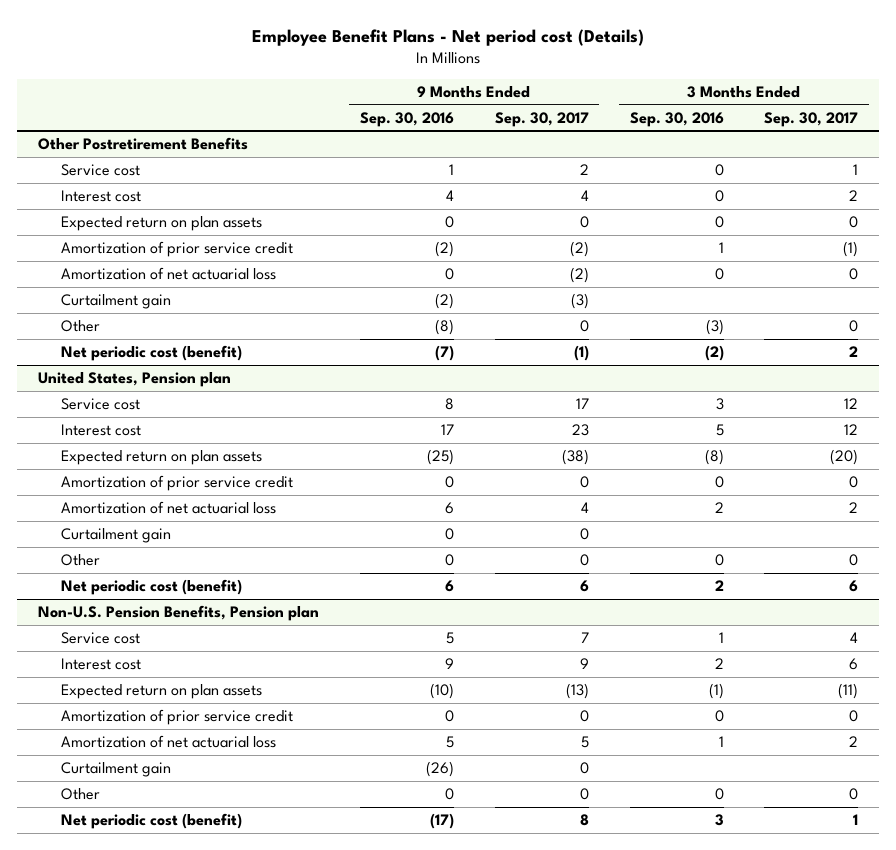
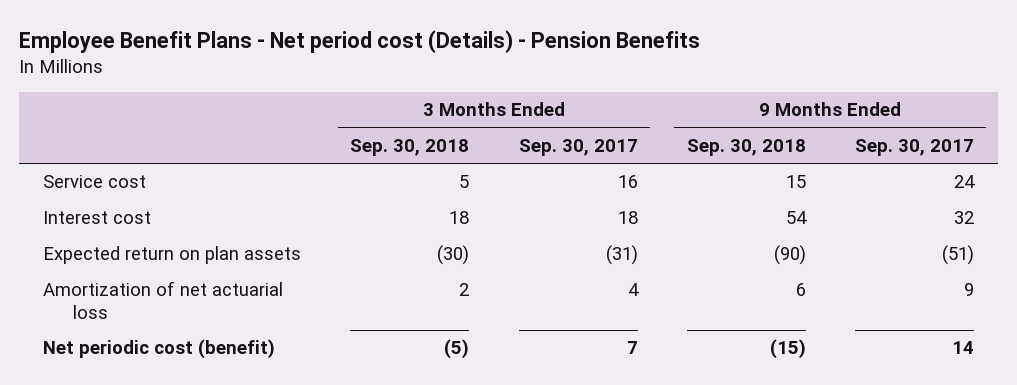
- Employee Benefit Plans - Net period cost (Details)
+ Employee Benefit Plans - Net period cost (Details) - Pension Benefits
- | 9 Months Ended Sep. 30, 2016 | 9 Months Ended Sep. 30, 2017 | 3 Months Ended Sep. 30, 2016 | 3 Months Ended Sep. 30, 2017
+ | 3 Months Ended Sep. 30, 2018 | 3 Months Ended Sep. 30, 2017 | 9 Months Ended Sep. 30, 2018 | 9 Months Ended Sep. 30, 2017
- Other Postretirement Benefits
- Service cost | 1 | 2 | 0 | 1
- Interest cost | 4 | 4 | 0 | 2
- Expected return on plan assets | 0 | 0 | 0 | 0
- Amortization of prior service credit | (2) | (2) | 1 | (1)
- Amortization of net actuarial loss | 0 | (2) | 0 | 0
- Curtailment gain | (2) | (3) | |
- Other | (8) | 0 | (3) | 0
- Net periodic cost (benefit) | (7) | (1) | (2) | 2
- United States, Pension plan
- Service cost | 8 | 17 | 3 | 12
- Interest cost | 17 | 23 | 5 | 12
- Expected return on plan assets | (25) | (38) | (8) | (20)
- Amortization of prior service credit | 0 | 0 | 0 | 0
- Amortization of net actuarial loss | 6 | 4 | 2 | 2
- Curtailment gain | 0 | 0 | |
- Other | 0 | 0 | 0 | 0
- Net periodic cost (benefit) | 6 | 6 | 2 | 6
- Non-U.S. Pension Benefits, Pension plan
- Service cost | 5 | 7 | 1 | 4
- Interest cost | 9 | 9 | 2 | 6
- Expected return on plan assets | (10) | (13) | (1) | (11)
- Amortization of prior service credit | 0 | 0 | 0 | 0
- Amortization of net actuarial loss | 5 | 5 | 1 | 2
- Curtailment gain | (26) | 0 | |
- Other | 0 | 0 | 0 | 0
- Net periodic cost (benefit) | (17) | 8 | 3 | 1
+ Service cost | 5 | 16 | 15 | 24
+ Interest cost | 18 | 18 | 54 | 32
+ Expected return on plan assets | (30) | (31) | (90) | (51)
+ Amortization of net actuarial loss | 2 | 4 | 6 | 9
+ Net periodic cost (benefit) | (5) | 7 | (15) | 14

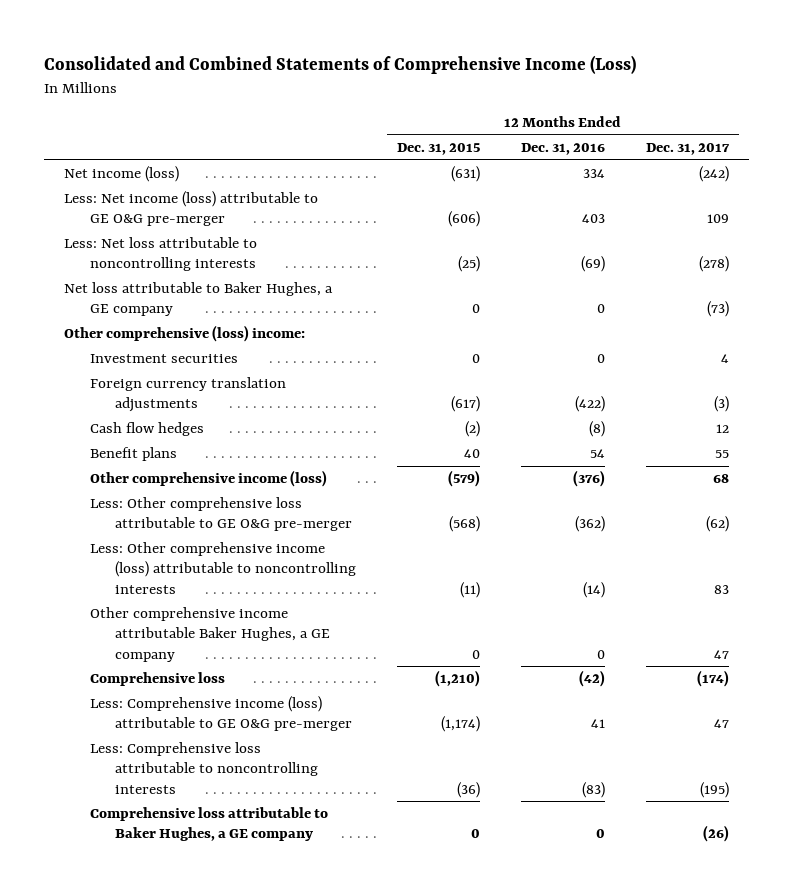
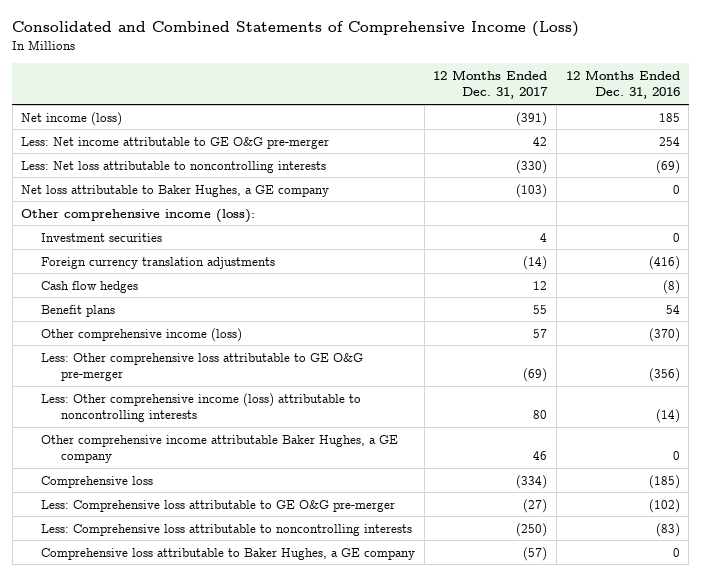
- | 12 Months Ended Dec. 31, 2015 | 12 Months Ended Dec. 31, 2016 | 12 Months Ended Dec. 31, 2017
+ | 12 Months Ended Dec. 31, 2017 | 12 Months Ended Dec. 31, 2016
- Net income (loss) | (631) | 334 | (242)
- Less: Net income (loss) attributable to GE O&G pre-merger | (606) | 403 | 109
- Less: Net loss attributable to noncontrolling interests | (25) | (69) | (278)
- Net loss attributable to Baker Hughes, a GE company | 0 | 0 | (73)
- Other comprehensive (loss) income:
+ Net income (loss) | (391) | 185
+ Less: Net income attributable to GE O&G pre-merger | 42 | 254
+ Less: Net loss attributable to noncontrolling interests | (330) | (69)
+ Net loss attributable to Baker Hughes, a GE company | (103) | 0
+ Other comprehensive income (loss):
- Foreign currency translation adjustments | (617) | (422) | (3)
+ Foreign currency translation adjustments | (14) | (416)
- Other comprehensive income (loss) | (579) | (376) | 68
- Less: Other comprehensive loss attributable to GE O&G pre-merger | (568) | (362) | (62)
- Less: Other comprehensive income (loss) attributable to noncontrolling interests | (11) | (14) | 83
- Other comprehensive income attributable Baker Hughes, a GE company | 0 | 0 | 47
- Comprehensive loss | (1,210) | (42) | (174)
- Less: Comprehensive income (loss) attributable to GE O&G pre-merger | (1,174) | 41 | 47
- Less: Comprehensive loss attributable to noncontrolling interests | (36) | (83) | (195)
- Comprehensive loss attributable to Baker Hughes, a GE company | 0 | 0 | (26)
+ Other comprehensive income (loss) | 57 | (370)
+ Less: Other comprehensive loss attributable to GE O&G pre-merger | (69) | (356)
+ Less: Other comprehensive income (loss) attributable to noncontrolling interests | 80 | (14)
+ Other comprehensive income attributable Baker Hughes, a GE company | 46 | 0
+ Comprehensive loss | (334) | (185)
+ Less: Comprehensive loss attributable to GE O&G pre-merger | (27) | (102)
+ Less: Comprehensive loss attributable to noncontrolling interests | (250) | (83)
+ Comprehensive loss attributable to Baker Hughes, a GE company | (57) | 0

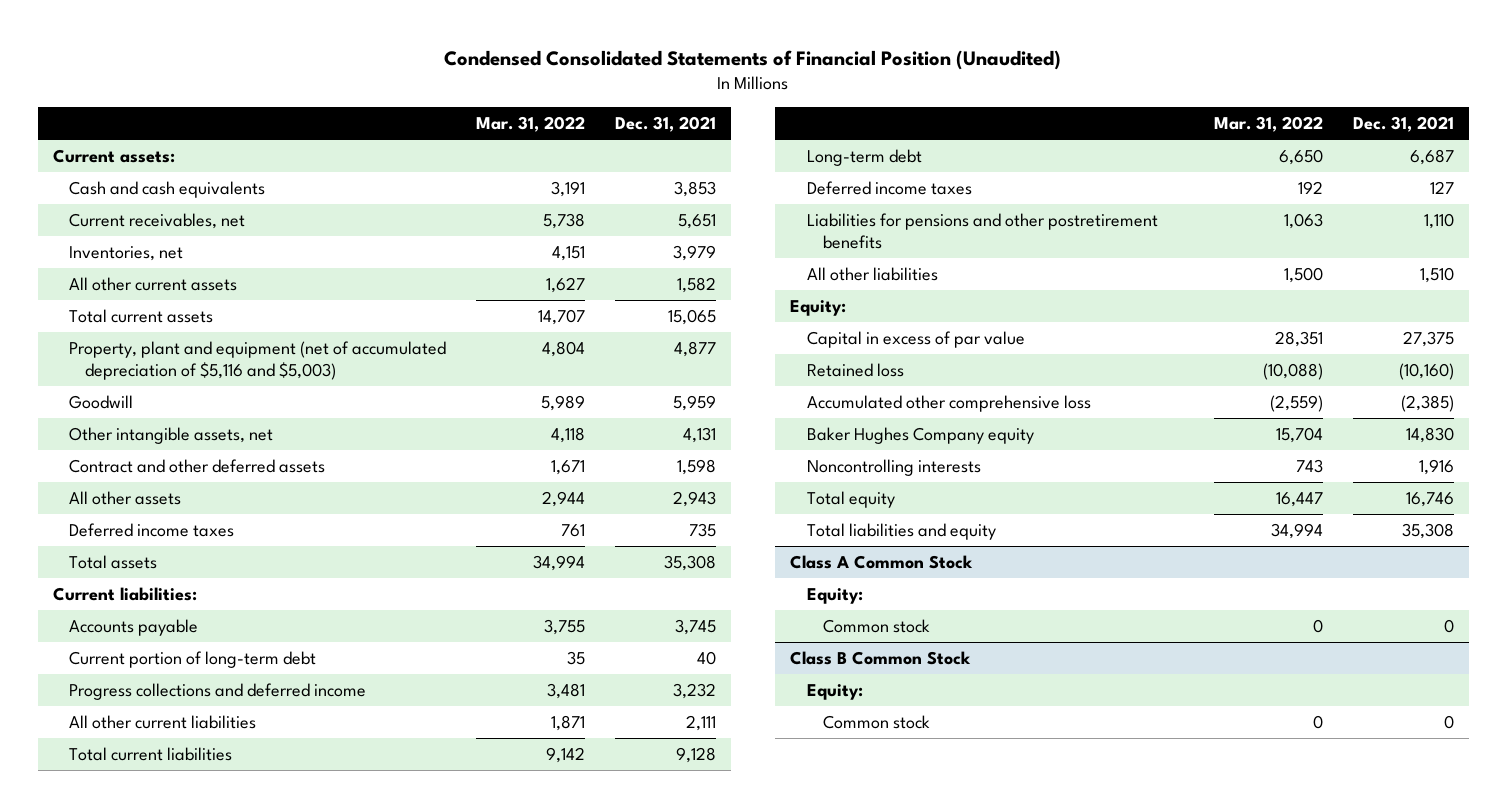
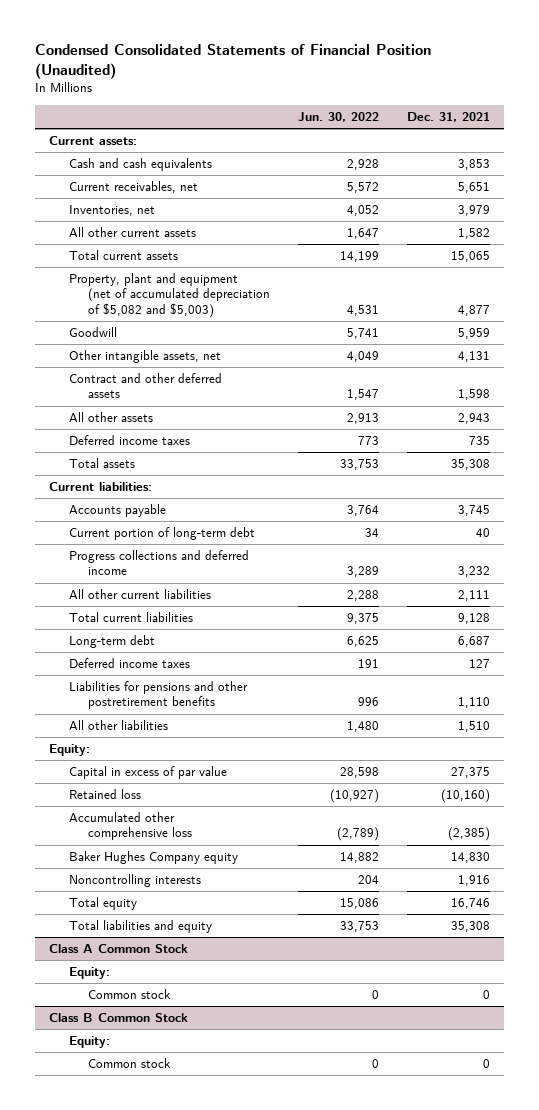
- | Mar. 31, 2022 | Dec. 31, 2021
+ | Jun. 30, 2022 | Dec. 31, 2021
- Property, plant and equipment (net of accumulated depreciation of $5,116 and $5,003) | 4,804 | 4,877
+ Property, plant and equipment (net of accumulated depreciation of $5,082 and $5,003) | 4,531 | 4,877

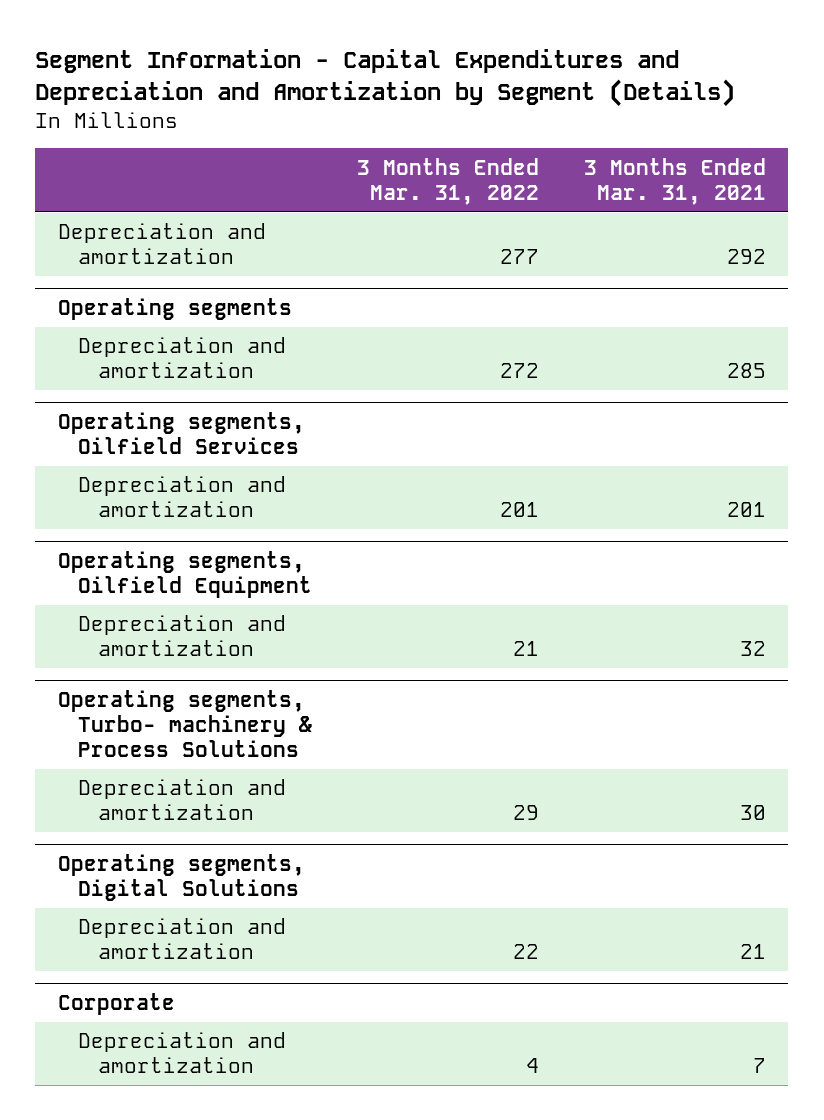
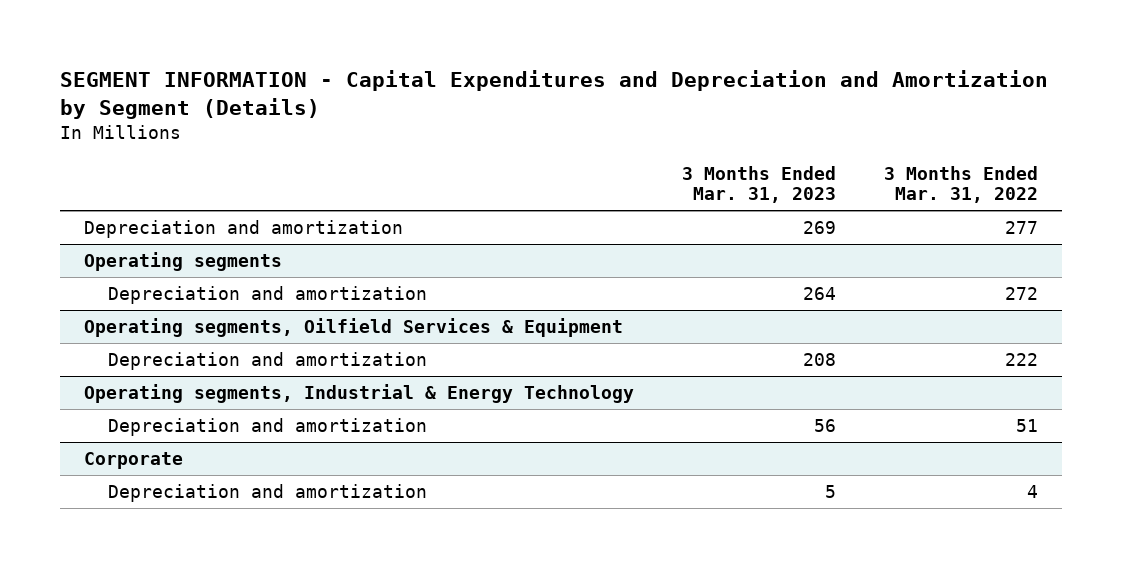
- Segment Information - Capital Expenditures and Depreciation and Amortization by Segment (Details)
+ SEGMENT INFORMATION - Capital Expenditures and Depreciation and Amortization by Segment (Details)
- | 3 Months Ended Mar. 31, 2022 | 3 Months Ended Mar. 31, 2021
+ | 3 Months Ended Mar. 31, 2023 | 3 Months Ended Mar. 31, 2022
- Operating segments, Oilfield Services
- Depreciation and amortization | 201 | 201
- Operating segments, Oilfield Equipment
- Depreciation and amortization | 21 | 32
- Operating segments, Turbo- machinery & Process Solutions
- Depreciation and amortization | 29 | 30
- Operating segments, Digital Solutions
- Depreciation and amortization | 22 | 21
+ Operating segments, Oilfield Services & Equipment
+ Depreciation and amortization | 208 | 222
+ Operating segments, Industrial & Energy Technology
+ Depreciation and amortization | 56 | 51

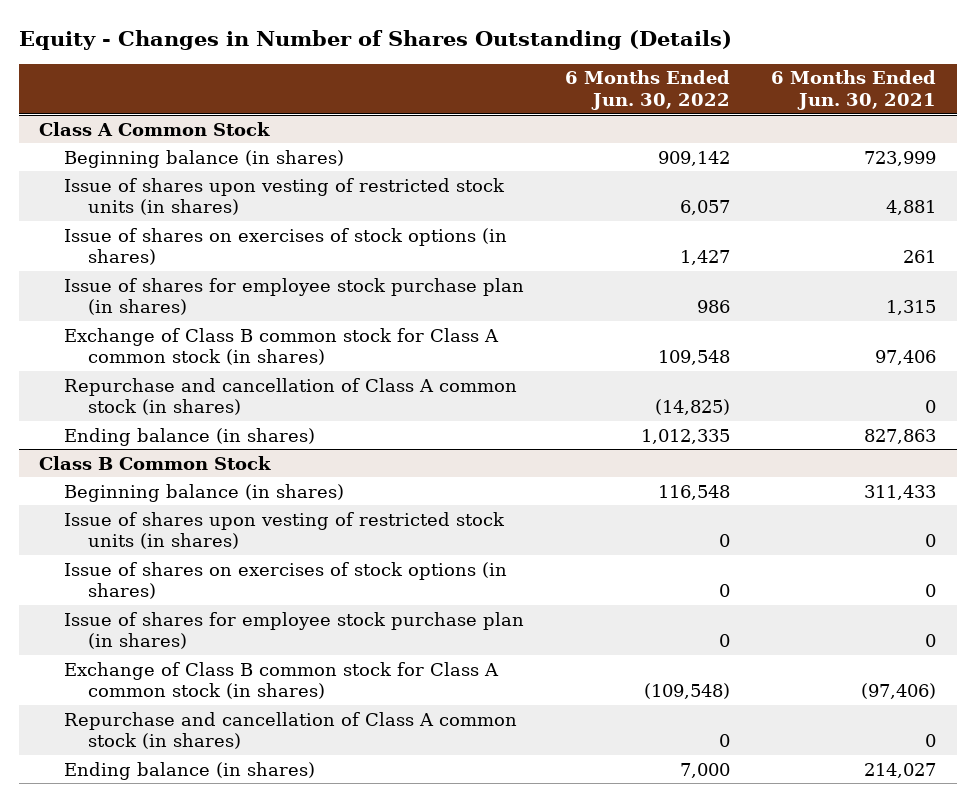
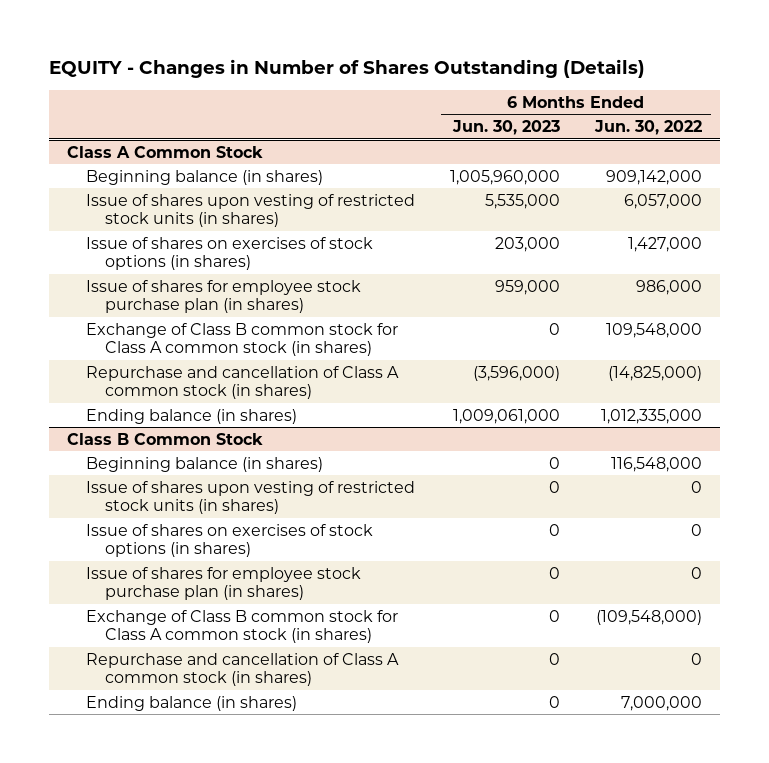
- Equity - Changes in Number of Shares Outstanding (Details)
+ EQUITY - Changes in Number of Shares Outstanding (Details)
- | 6 Months Ended Jun. 30, 2022 | 6 Months Ended Jun. 30, 2021
+ | 6 Months Ended Jun. 30, 2023 | 6 Months Ended Jun. 30, 2022
@ Class A Common Stock
- Beginning balance (in shares) | 909,142 | 723,999
- Issue of shares upon vesting of restricted stock units (in shares) | 6,057 | 4,881
- Issue of shares on exercises of stock options (in shares) | 1,427 | 261
- Issue of shares for employee stock purchase plan (in shares) | 986 | 1,315
- Exchange of Class B common stock for Class A common stock (in shares) | 109,548 | 97,406
- Repurchase and cancellation of Class A common stock (in shares) | (14,825) | 0
- Ending balance (in shares) | 1,012,335 | 827,863
+ Beginning balance (in shares) | 1,005,960,000 | 909,142,000
+ Issue of shares upon vesting of restricted stock units (in shares) | 5,535,000 | 6,057,000
+ Issue of shares on exercises of stock options (in shares) | 203,000 | 1,427,000
+ Issue of shares for employee stock purchase plan (in shares) | 959,000 | 986,000
+ Exchange of Class B common stock for Class A common stock (in shares) | 0 | 109,548,000
+ Repurchase and cancellation of Class A common stock (in shares) | (3,596,000) | (14,825,000)
+ Ending balance (in shares) | 1,009,061,000 | 1,012,335,000
@ Class B Common Stock
- Beginning balance (in shares) | 116,548 | 311,433
+ Beginning balance (in shares) | 0 | 116,548,000
- Exchange of Class B common stock for Class A common stock (in shares) | (109,548) | (97,406)
+ Exchange of Class B common stock for Class A common stock (in shares) | 0 | (109,548,000)
- Ending balance (in shares) | 7,000 | 214,027
+ Ending balance (in shares) | 0 | 7,000,000

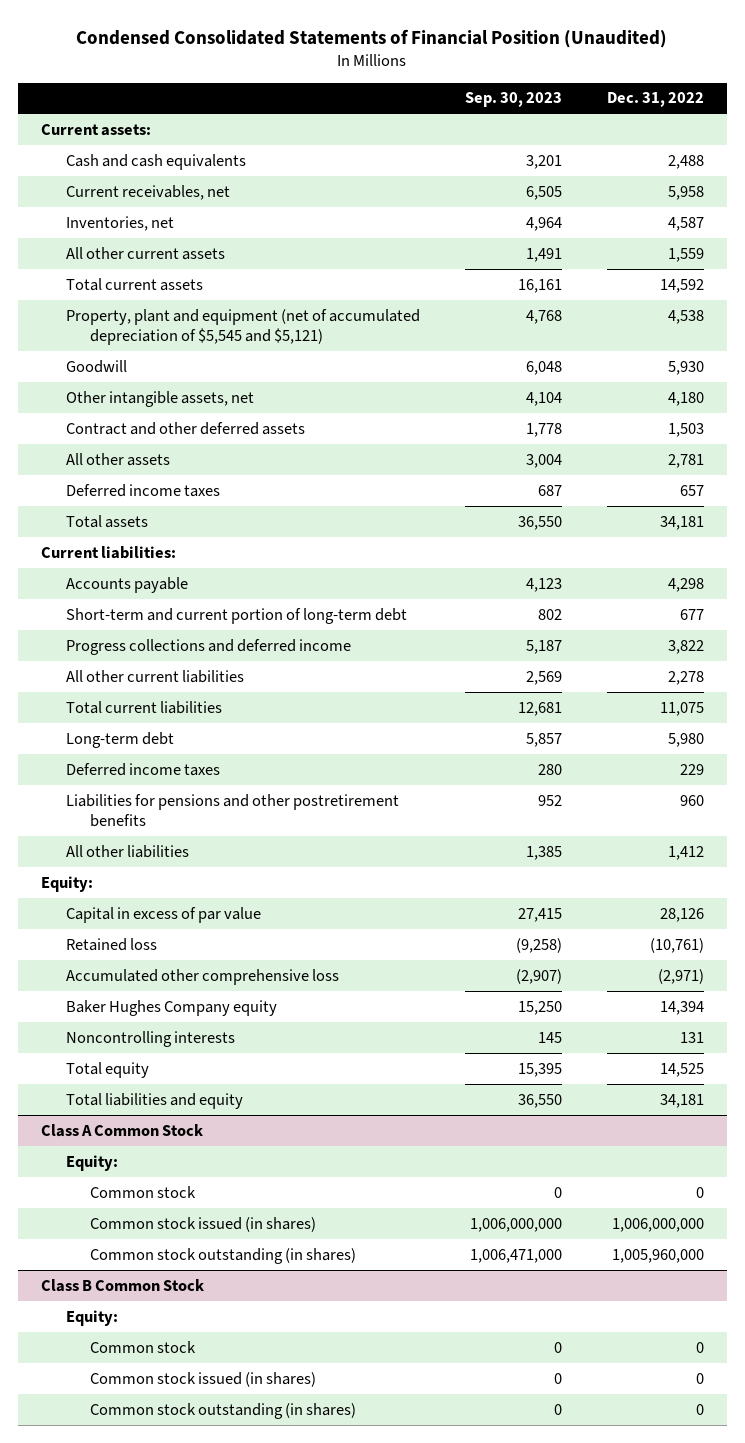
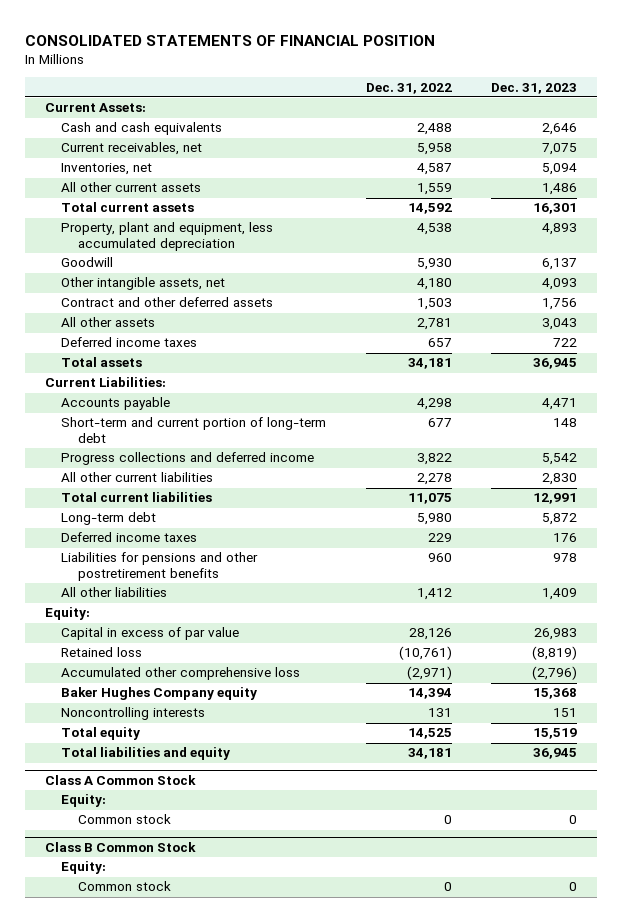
- Condensed Consolidated Statements of Financial Position (Unaudited)
+ CONSOLIDATED STATEMENTS OF FINANCIAL POSITION
- | Sep. 30, 2023 | Dec. 31, 2022
+ | Dec. 31, 2022 | Dec. 31, 2023
- Current assets:
+ Current Assets:
- Property, plant and equipment (net of accumulated depreciation of $5,545 and $5,121) | 4,768 | 4,538
+ Property, plant and equipment, less accumulated depreciation | 4,538 | 4,893
- Current liabilities:
+ Current Liabilities:
@ Class A Common Stock
- Common stock issued (in shares) | 1,006,000,000 | 1,006,000,000
- Common stock outstanding (in shares) | 1,006,471,000 | 1,005,960,000
@ Class B Common Stock
- Common stock issued (in shares) | 0 | 0
- Common stock outstanding (in shares) | 0 | 0

